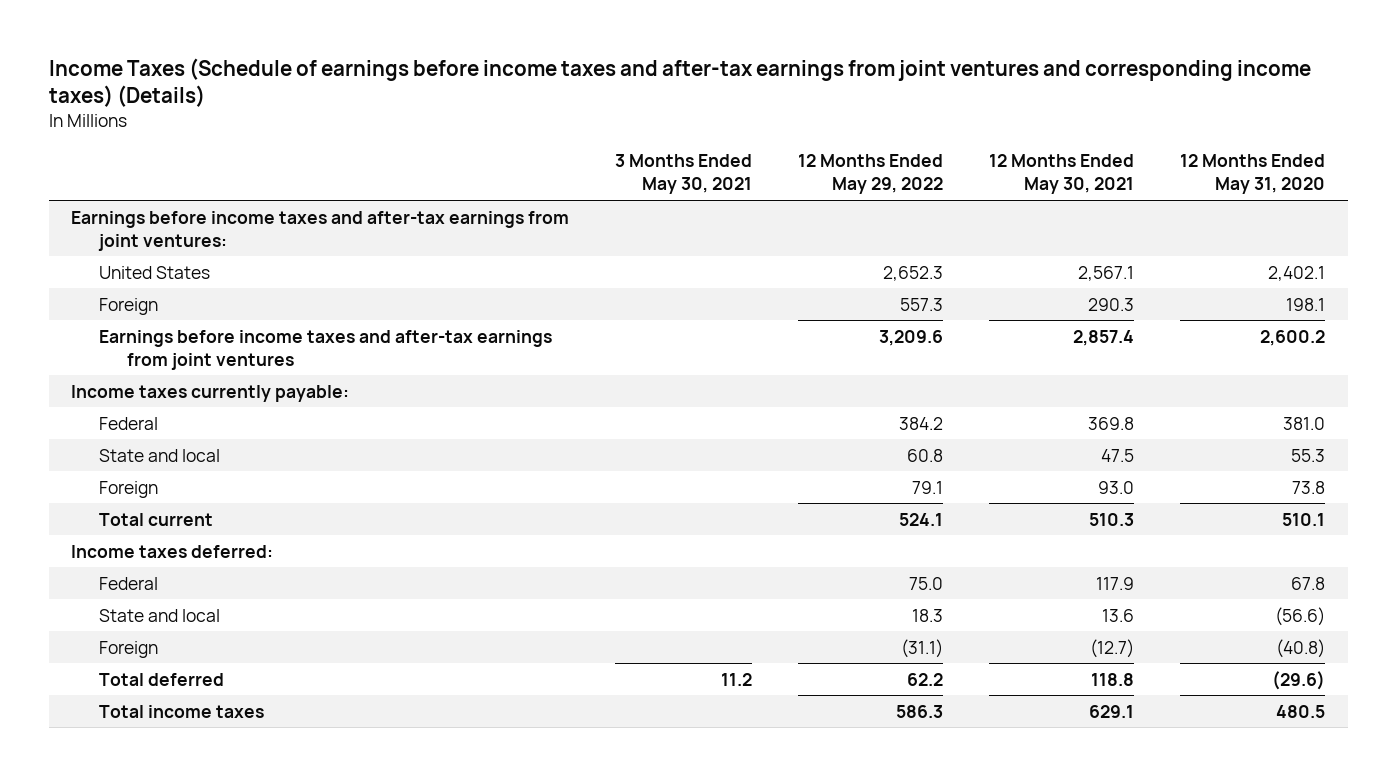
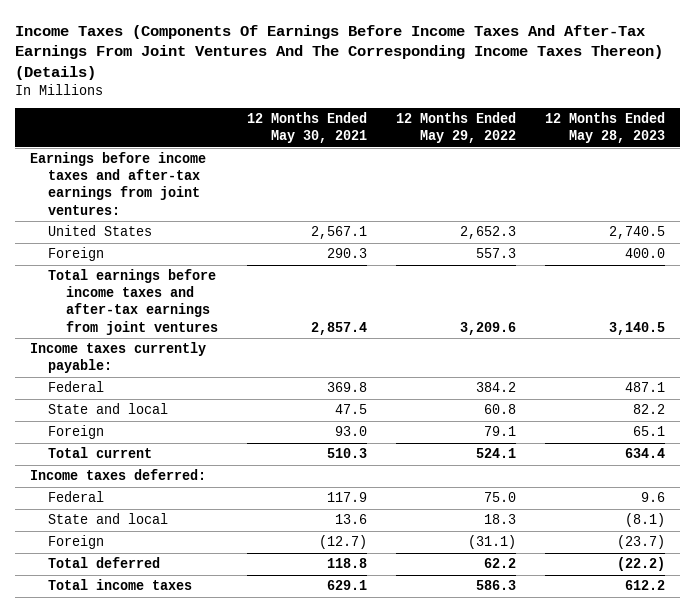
- Income Taxes (Schedule of earnings before income taxes and after-tax earnings from joint ventures and corresponding income taxes) (Details)
+ Income Taxes (Components Of Earnings Before Income Taxes And After-Tax Earnings From Joint Ventures And The Corresponding Income Taxes Thereon) (Details)
- | 3 Months Ended May 30, 2021 | 12 Months Ended May 29, 2022 | 12 Months Ended May 30, 2021 | 12 Months Ended May 31, 2020
+ | 12 Months Ended May 30, 2021 | 12 Months Ended May 29, 2022 | 12 Months Ended May 28, 2023
- Earnings before income taxes and after-tax earnings from joint ventures | | 3,209.6 | 2,857.4 | 2,600.2
+ Total earnings before income taxes and after-tax earnings from joint ventures | 2,857.4 | 3,209.6 | 3,140.5

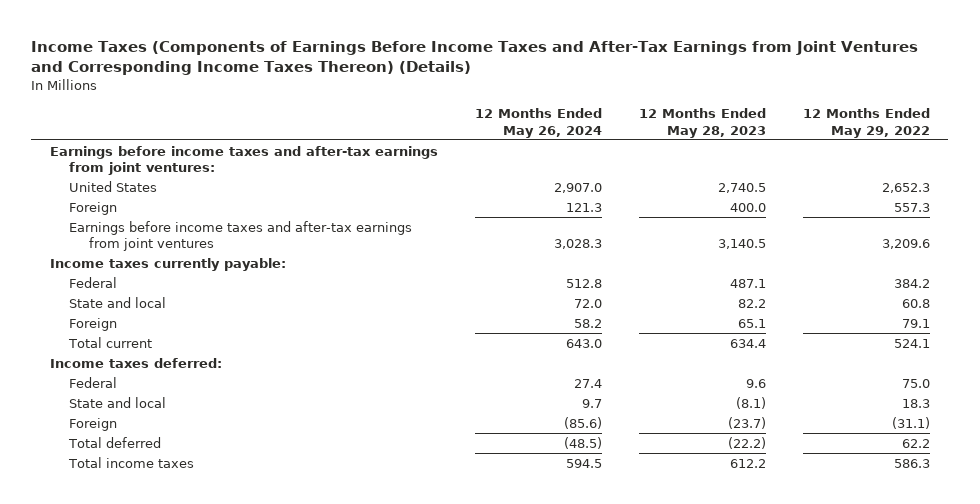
- Income Taxes (Components Of Earnings Before Income Taxes And After-Tax Earnings From Joint Ventures And The Corresponding Income Taxes Thereon) (Details)
+ Income Taxes (Components of Earnings Before Income Taxes and After-Tax Earnings from Joint Ventures and Corresponding Income Taxes Thereon) (Details)
- | 12 Months Ended May 30, 2021 | 12 Months Ended May 29, 2022 | 12 Months Ended May 28, 2023
+ | 12 Months Ended May 26, 2024 | 12 Months Ended May 28, 2023 | 12 Months Ended May 29, 2022
- Total earnings before income taxes and after-tax earnings from joint ventures | 2,857.4 | 3,209.6 | 3,140.5
+ Earnings before income taxes and after-tax earnings from joint ventures | 3,028.3 | 3,140.5 | 3,209.6

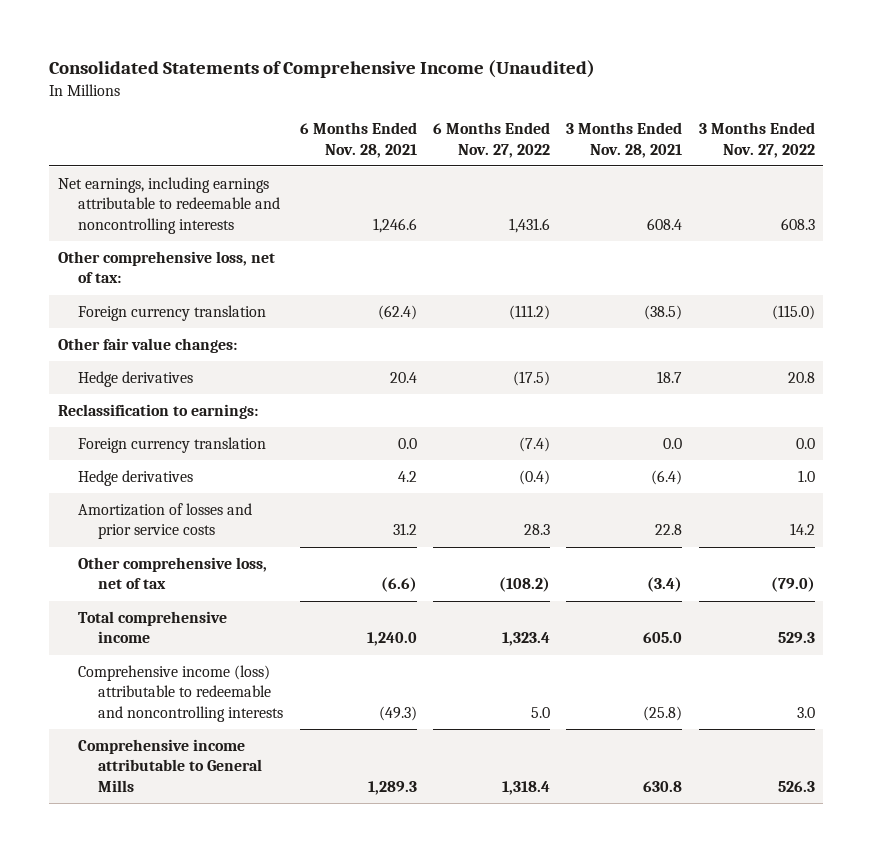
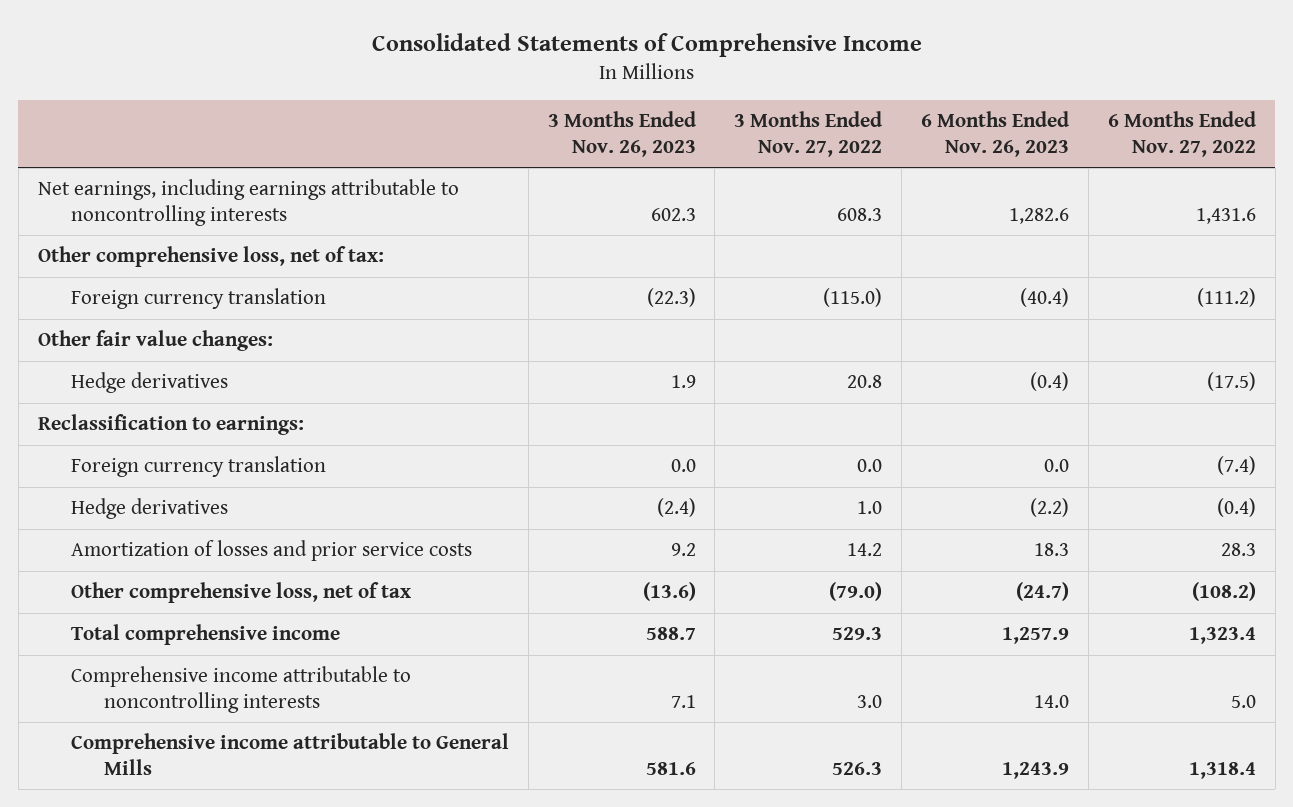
- Consolidated Statements of Comprehensive Income (Unaudited)
+ Consolidated Statements of Comprehensive Income
- | 6 Months Ended Nov. 28, 2021 | 6 Months Ended Nov. 27, 2022 | 3 Months Ended Nov. 28, 2021 | 3 Months Ended Nov. 27, 2022
+ | 3 Months Ended Nov. 26, 2023 | 3 Months Ended Nov. 27, 2022 | 6 Months Ended Nov. 26, 2023 | 6 Months Ended Nov. 27, 2022
- Net earnings, including earnings attributable to redeemable and noncontrolling interests | 1,246.6 | 1,431.6 | 608.4 | 608.3
+ Net earnings, including earnings attributable to noncontrolling interests | 602.3 | 608.3 | 1,282.6 | 1,431.6
- Comprehensive income (loss) attributable to redeemable and noncontrolling interests | (49.3) | 5.0 | (25.8) | 3.0
+ Comprehensive income attributable to noncontrolling interests | 7.1 | 3.0 | 14.0 | 5.0

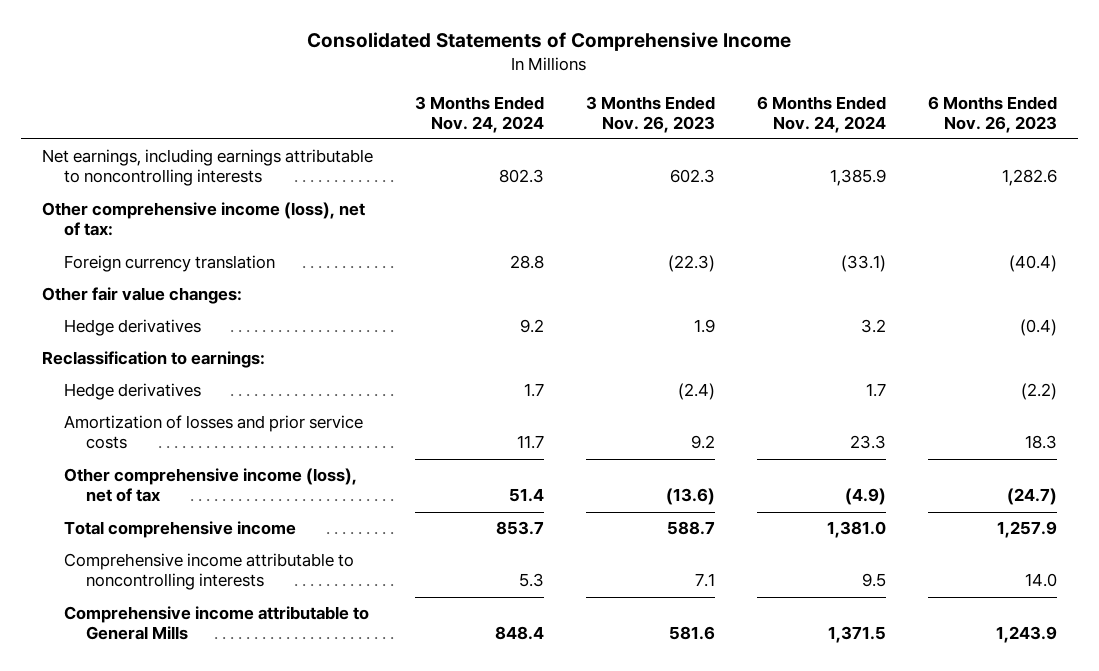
- | 3 Months Ended Nov. 26, 2023 | 3 Months Ended Nov. 27, 2022 | 6 Months Ended Nov. 26, 2023 | 6 Months Ended Nov. 27, 2022
+ | 3 Months Ended Nov. 24, 2024 | 3 Months Ended Nov. 26, 2023 | 6 Months Ended Nov. 24, 2024 | 6 Months Ended Nov. 26, 2023
- Other comprehensive loss, net of tax:
+ Other comprehensive income (loss), net of tax:
- Foreign currency translation | 0.0 | 0.0 | 0.0 | (7.4)
- Other comprehensive loss, net of tax | (13.6) | (79.0) | (24.7) | (108.2)
+ Other comprehensive income (loss), net of tax | 51.4 | (13.6) | (4.9) | (24.7)

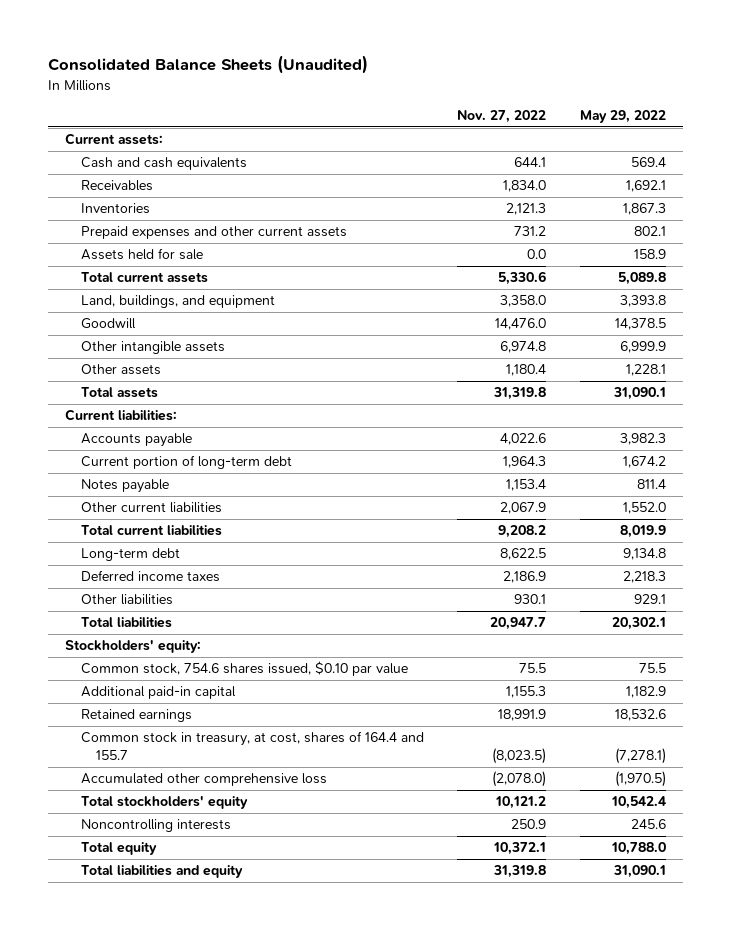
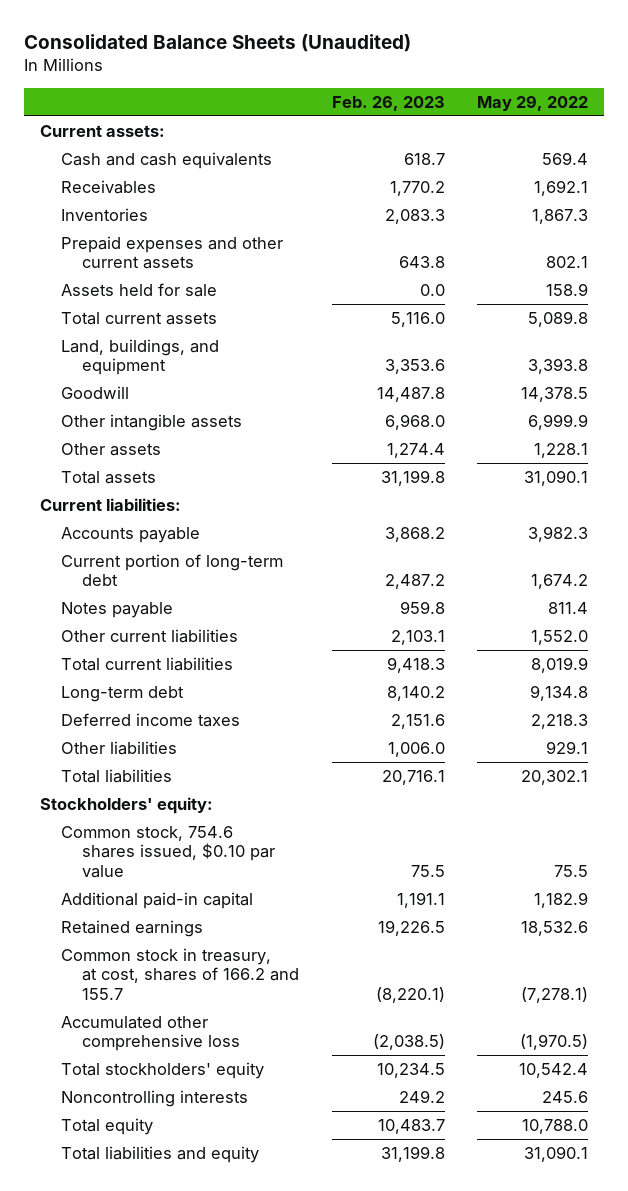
- | Nov. 27, 2022 | May 29, 2022
+ | Feb. 26, 2023 | May 29, 2022
- Common stock in treasury, at cost, shares of 164.4 and 155.7 | (8,023.5) | (7,278.1)
+ Common stock in treasury, at cost, shares of 166.2 and 155.7 | (8,220.1) | (7,278.1)

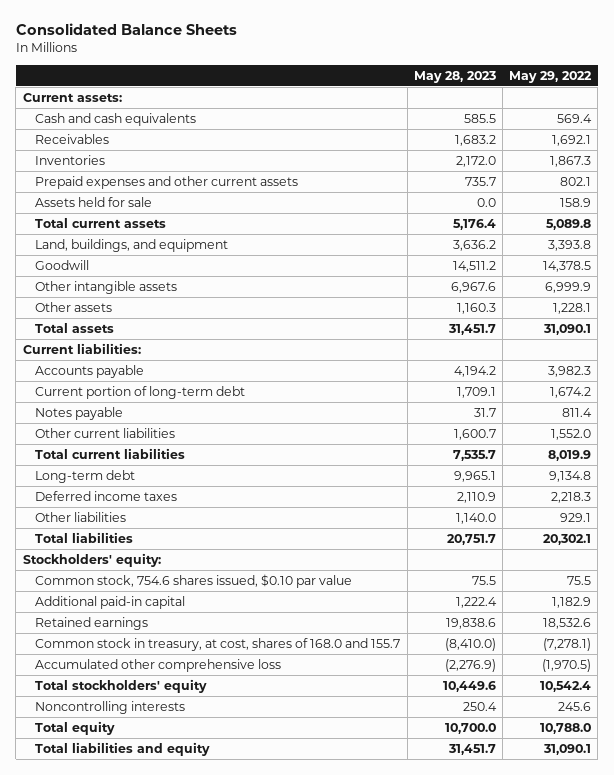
- Consolidated Balance Sheets (Unaudited)
+ Consolidated Balance Sheets
- | Feb. 26, 2023 | May 29, 2022
+ | May 28, 2023 | May 29, 2022
- Common stock in treasury, at cost, shares of 166.2 and 155.7 | (8,220.1) | (7,278.1)
+ Common stock in treasury, at cost, shares of 168.0 and 155.7 | (8,410.0) | (7,278.1)

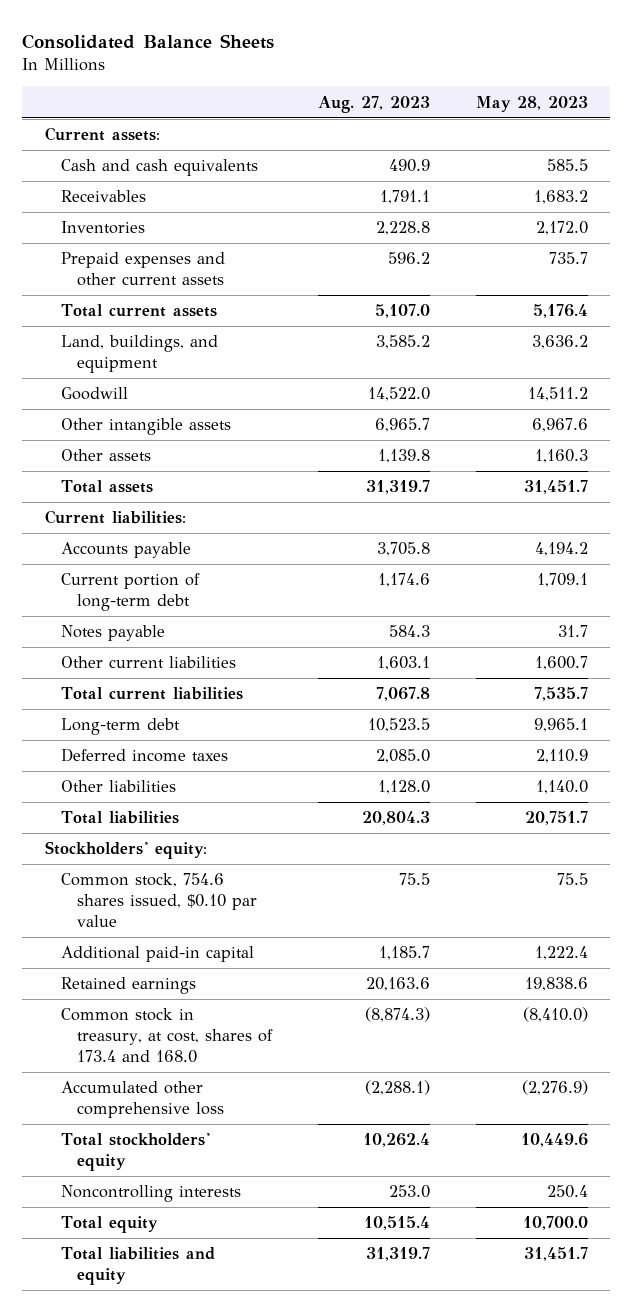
- | May 28, 2023 | May 29, 2022
+ | Aug. 27, 2023 | May 28, 2023
- Assets held for sale | 0.0 | 158.9
- Common stock in treasury, at cost, shares of 168.0 and 155.7 | (8,410.0) | (7,278.1)
+ Common stock in treasury, at cost, shares of 173.4 and 168.0 | (8,874.3) | (8,410.0)

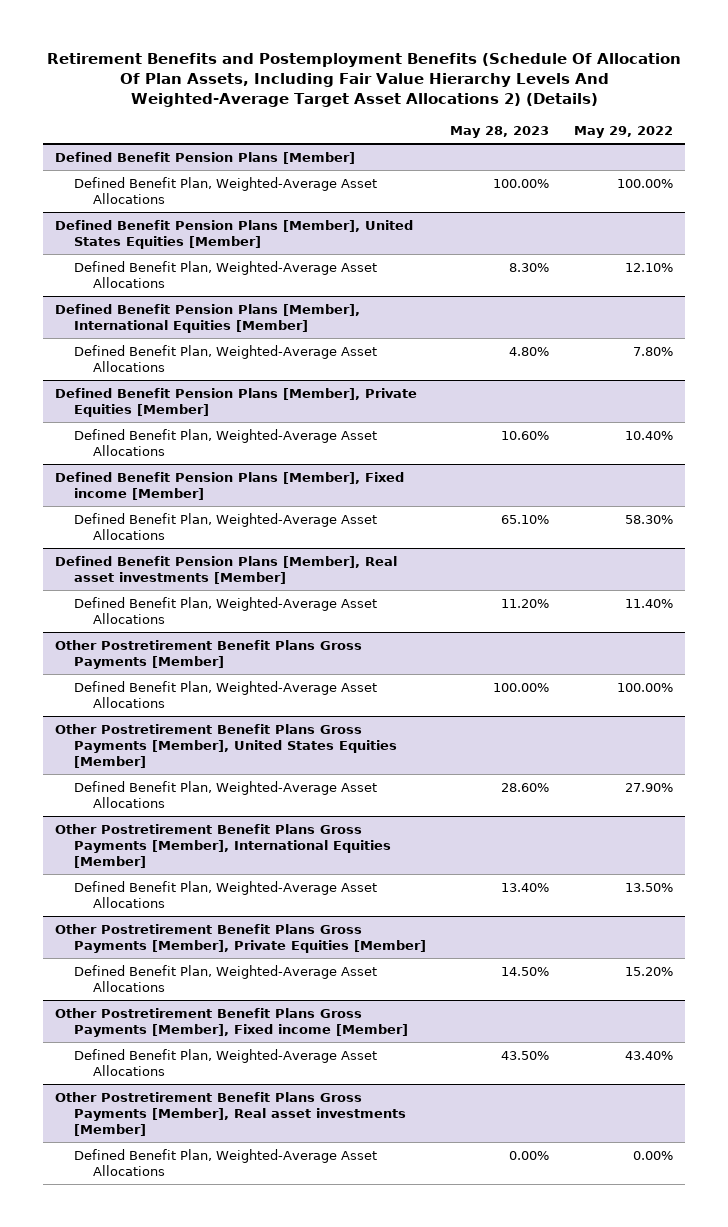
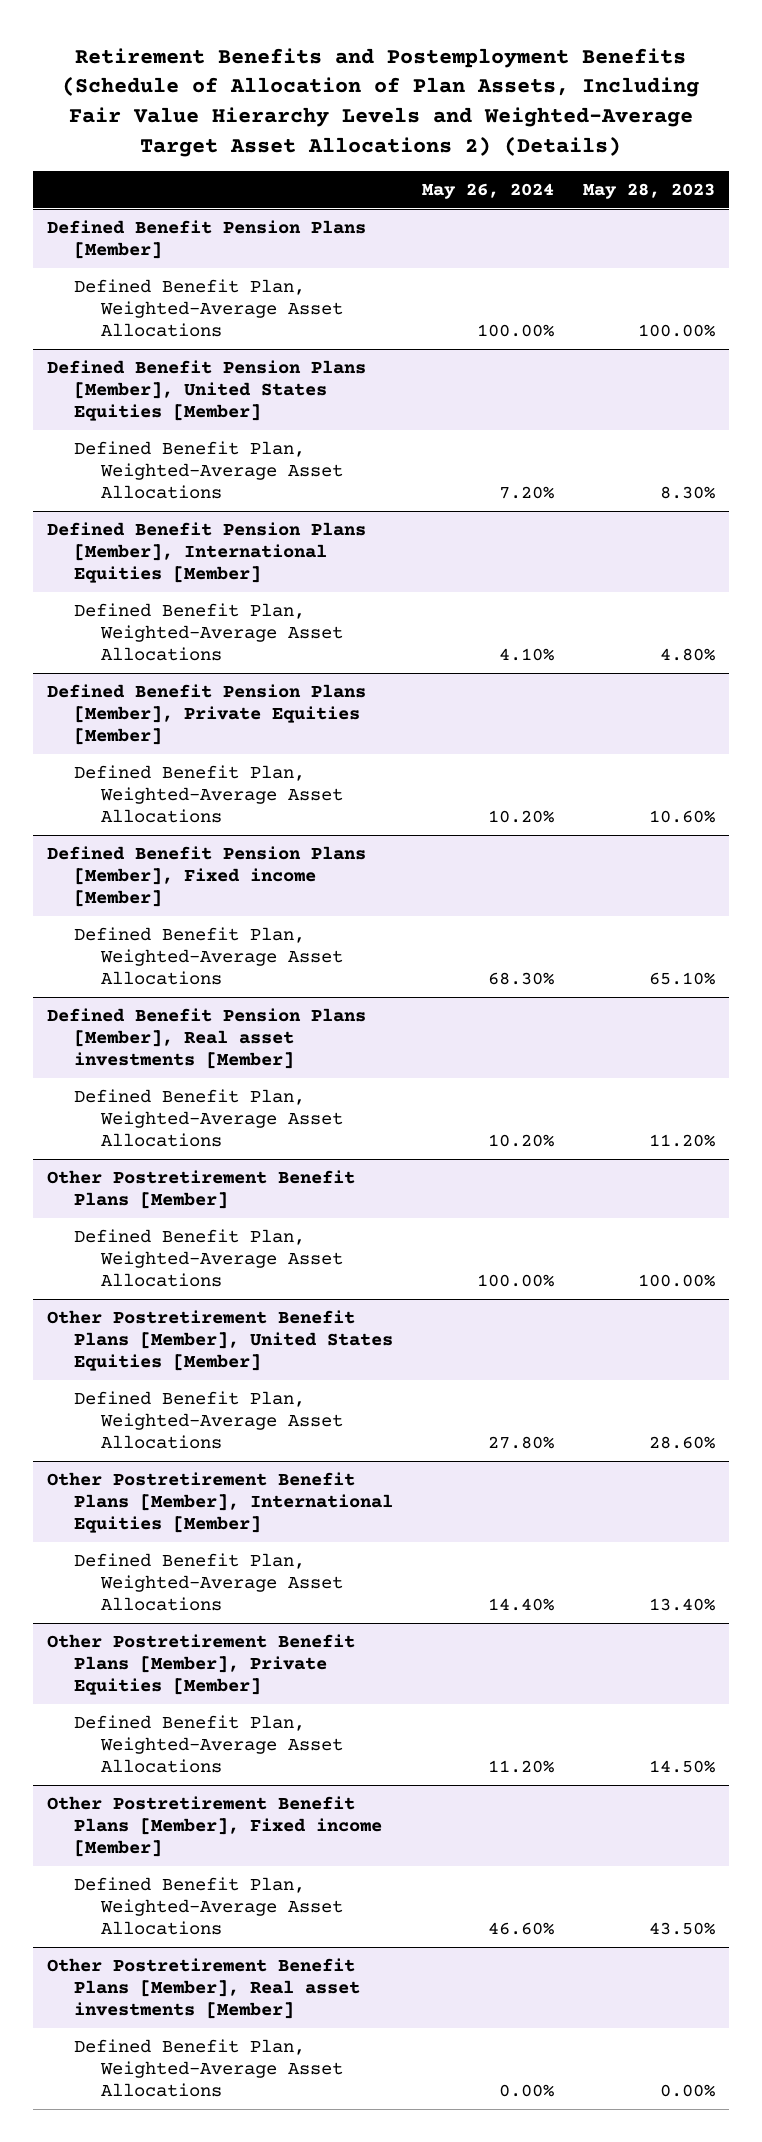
- Retirement Benefits and Postemployment Benefits (Schedule Of Allocation Of Plan Assets, Including Fair Value Hierarchy Levels And Weighted-Average Target Asset Allocations 2) (Details)
+ Retirement Benefits and Postemployment Benefits (Schedule of Allocation of Plan Assets, Including Fair Value Hierarchy Levels and Weighted-Average Target Asset Allocations 2) (Details)
- | May 28, 2023 | May 29, 2022
+ | May 26, 2024 | May 28, 2023
- Other Postretirement Benefit Plans Gross Payments [Member]
+ Other Postretirement Benefit Plans [Member]
- Other Postretirement Benefit Plans Gross Payments [Member], United States Equities [Member]
+ Other Postretirement Benefit Plans [Member], United States Equities [Member]
- Other Postretirement Benefit Plans Gross Payments [Member], International Equities [Member]
+ Other Postretirement Benefit Plans [Member], International Equities [Member]
- Other Postretirement Benefit Plans Gross Payments [Member], Private Equities [Member]
+ Other Postretirement Benefit Plans [Member], Private Equities [Member]
- Other Postretirement Benefit Plans Gross Payments [Member], Fixed income [Member]
+ Other Postretirement Benefit Plans [Member], Fixed income [Member]
- Other Postretirement Benefit Plans Gross Payments [Member], Real asset investments [Member]
+ Other Postretirement Benefit Plans [Member], Real asset investments [Member]

